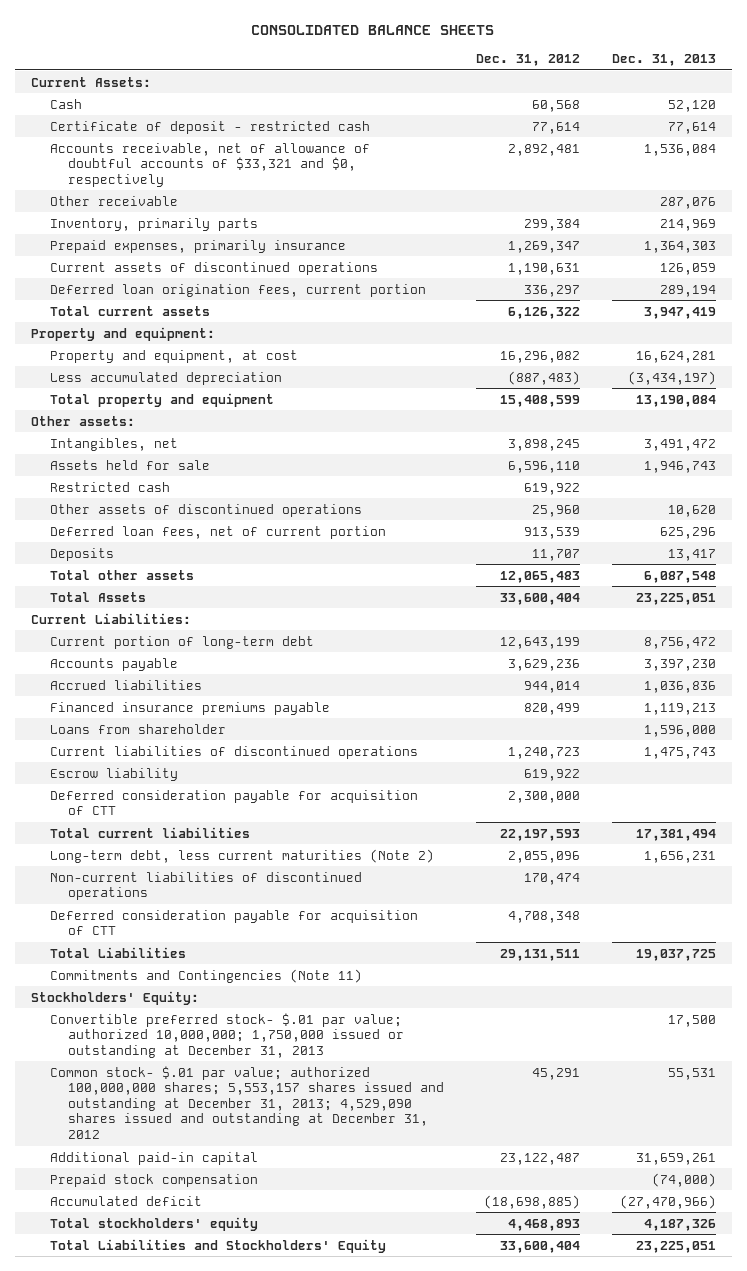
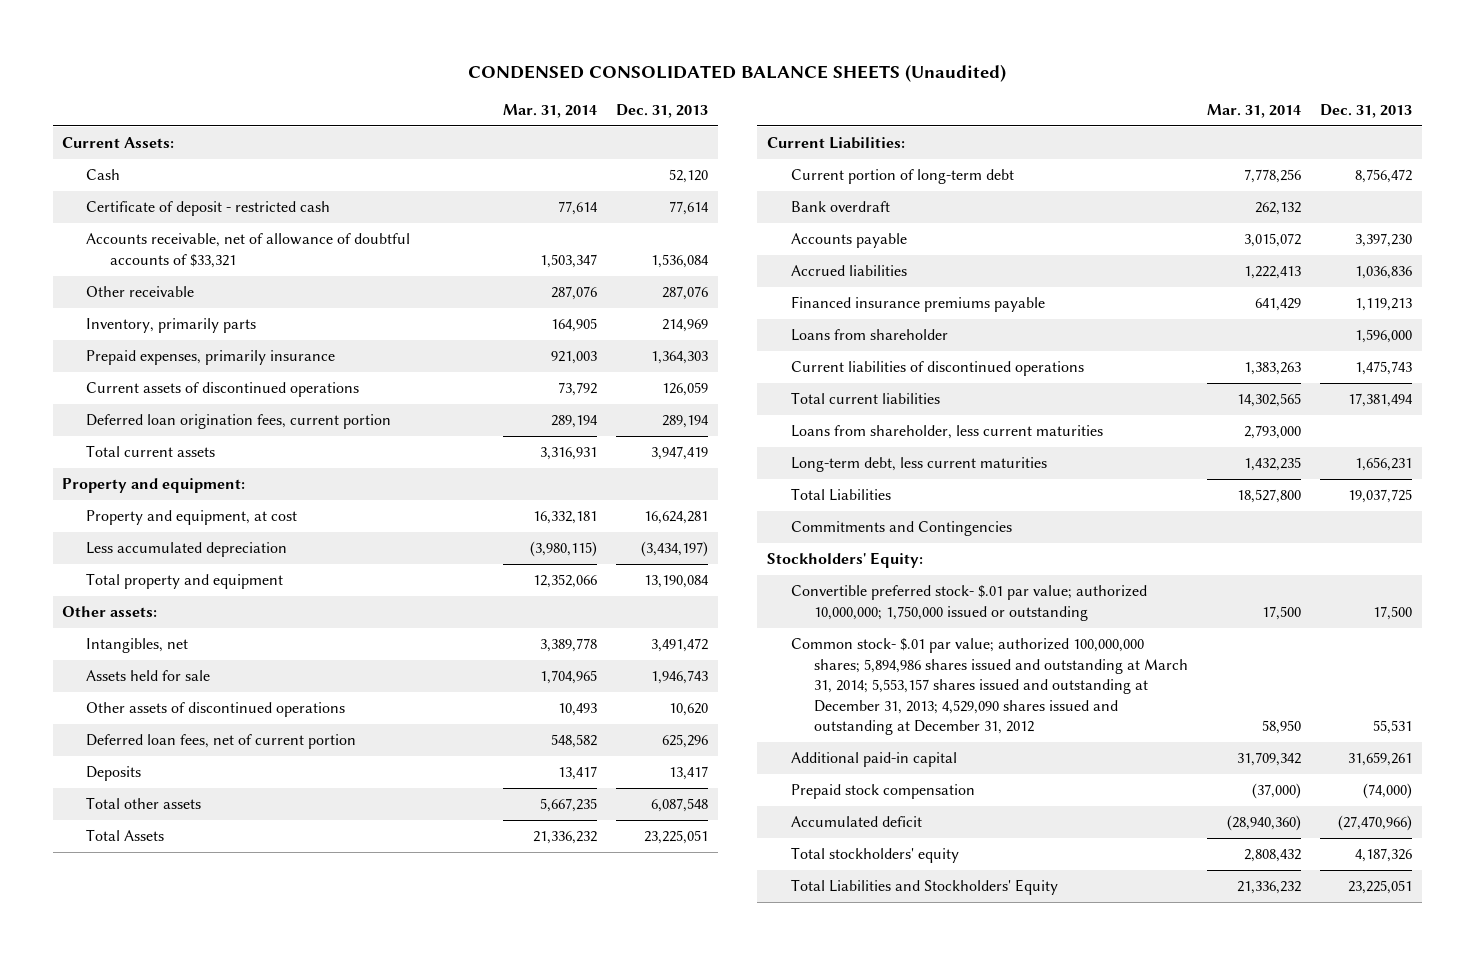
- CONSOLIDATED BALANCE SHEETS
+ CONDENSED CONSOLIDATED BALANCE SHEETS (Unaudited)
- | Dec. 31, 2012 | Dec. 31, 2013
+ | Mar. 31, 2014 | Dec. 31, 2013
- Accounts receivable, net of allowance of doubtful accounts of $33,321 and $0, respectively | 2,892,481 | 1,536,084
+ Accounts receivable, net of allowance of doubtful accounts of $33,321 | 1,503,347 | 1,536,084
- Restricted cash | 619,922 |
+ Bank overdraft | 262,132 |
- Escrow liability | 619,922 |
- Deferred consideration payable for acquisition of CTT | 2,300,000 |
- Long-term debt, less current maturities (Note 2) | 2,055,096 | 1,656,231
- Non-current liabilities of discontinued operations | 170,474 |
- Deferred consideration payable for acquisition of CTT | 4,708,348 |
+ Loans from shareholder, less current maturities | 2,793,000 |
+ Long-term debt, less current maturities | 1,432,235 | 1,656,231
- Commitments and Contingencies (Note 11)
+ Commitments and Contingencies
- Convertible preferred stock- $.01 par value; authorized 10,000,000; 1,750,000 issued or outstanding at December 31, 2013 | | 17,500
- Common stock- $.01 par value; authorized 100,000,000 shares; 5,553,157 shares issued and outstanding at December 31, 2013; 4,529,090 shares issued and outstanding at December 31, 2012 | 45,291 | 55,531
+ Convertible preferred stock- $.01 par value; authorized 10,000,000; 1,750,000 issued or outstanding | 17,500 | 17,500
+ Common stock- $.01 par value; authorized 100,000,000 shares; 5,894,986 shares issued and outstanding at March 31, 2014; 5,553,157 shares issued and outstanding at December 31, 2013; 4,529,090 shares issued and outstanding at December 31, 2012 | 58,950 | 55,531

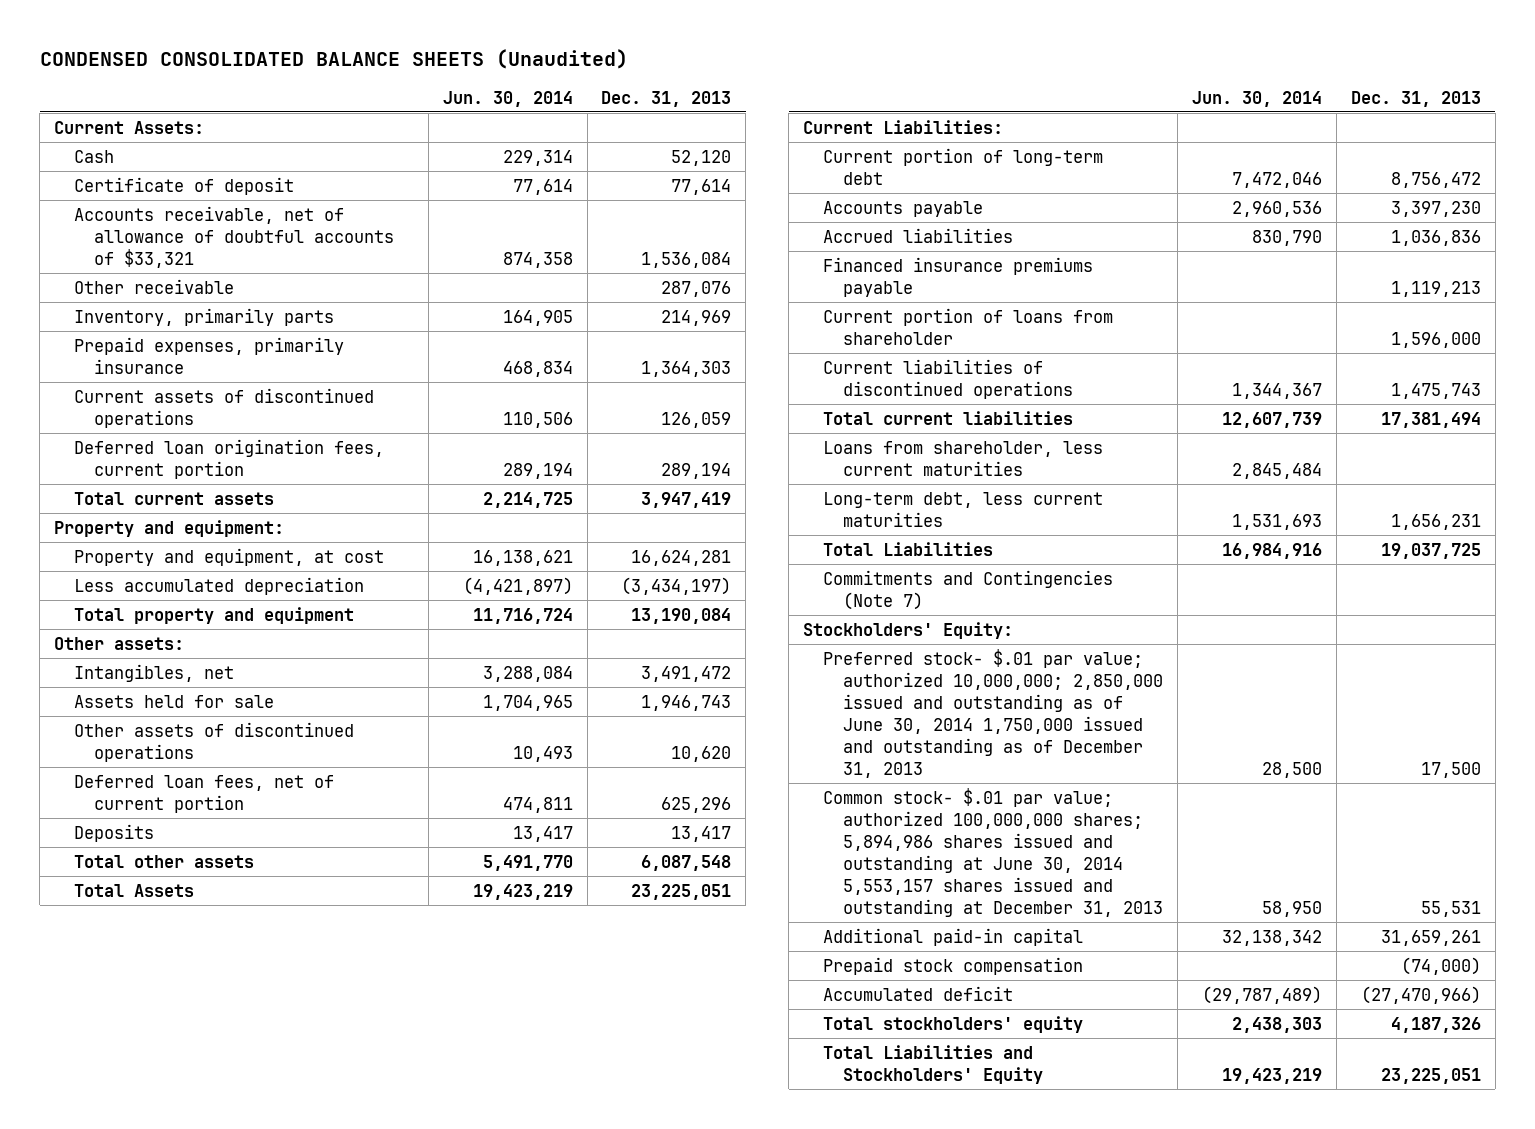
- | Mar. 31, 2014 | Dec. 31, 2013
+ | Jun. 30, 2014 | Dec. 31, 2013
- Certificate of deposit - restricted cash | 77,614 | 77,614
+ Certificate of deposit | 77,614 | 77,614
- Bank overdraft | 262,132 |
- Loans from shareholder | | 1,596,000
+ Current portion of loans from shareholder | | 1,596,000
- Commitments and Contingencies
+ Commitments and Contingencies (Note 7)
- Convertible preferred stock- $.01 par value; authorized 10,000,000; 1,750,000 issued or outstanding | 17,500 | 17,500
- Common stock- $.01 par value; authorized 100,000,000 shares; 5,894,986 shares issued and outstanding at March 31, 2014; 5,553,157 shares issued and outstanding at December 31, 2013; 4,529,090 shares issued and outstanding at December 31, 2012 | 58,950 | 55,531
+ Preferred stock- $.01 par value; authorized 10,000,000; 2,850,000 issued and outstanding as of June 30, 2014 1,750,000 issued and outstanding as of December 31, 2013 | 28,500 | 17,500
+ Common stock- $.01 par value; authorized 100,000,000 shares; 5,894,986 shares issued and outstanding at June 30, 2014 5,553,157 shares issued and outstanding at December 31, 2013 | 58,950 | 55,531

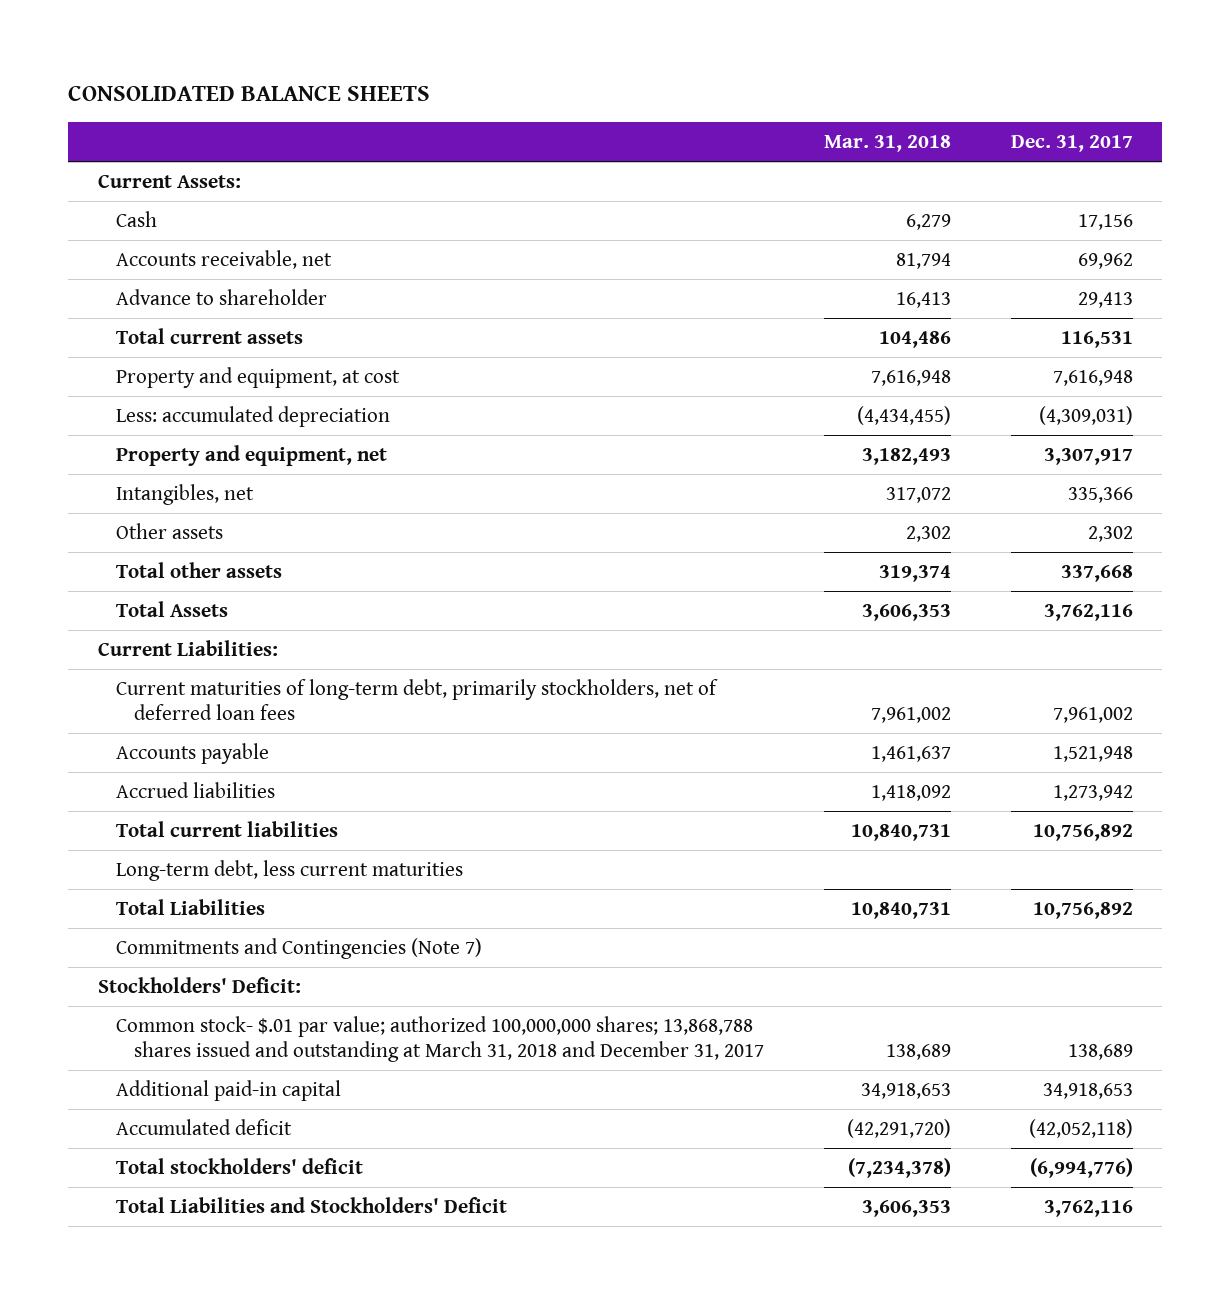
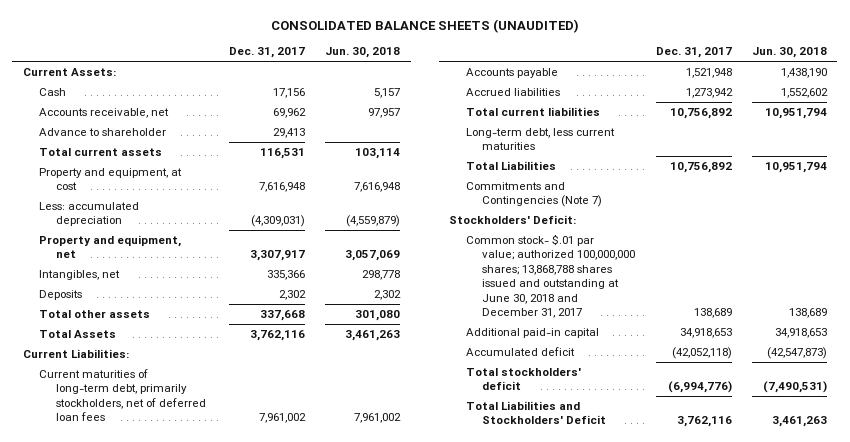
- CONSOLIDATED BALANCE SHEETS
+ CONSOLIDATED BALANCE SHEETS (UNAUDITED)
- | Mar. 31, 2018 | Dec. 31, 2017
+ | Dec. 31, 2017 | Jun. 30, 2018
- Other assets | 2,302 | 2,302
+ Deposits | 2,302 | 2,302
- Common stock- $.01 par value; authorized 100,000,000 shares; 13,868,788 shares issued and outstanding at March 31, 2018 and December 31, 2017 | 138,689 | 138,689
+ Common stock- $.01 par value; authorized 100,000,000 shares; 13,868,788 shares issued and outstanding at June 30, 2018 and December 31, 2017 | 138,689 | 138,689

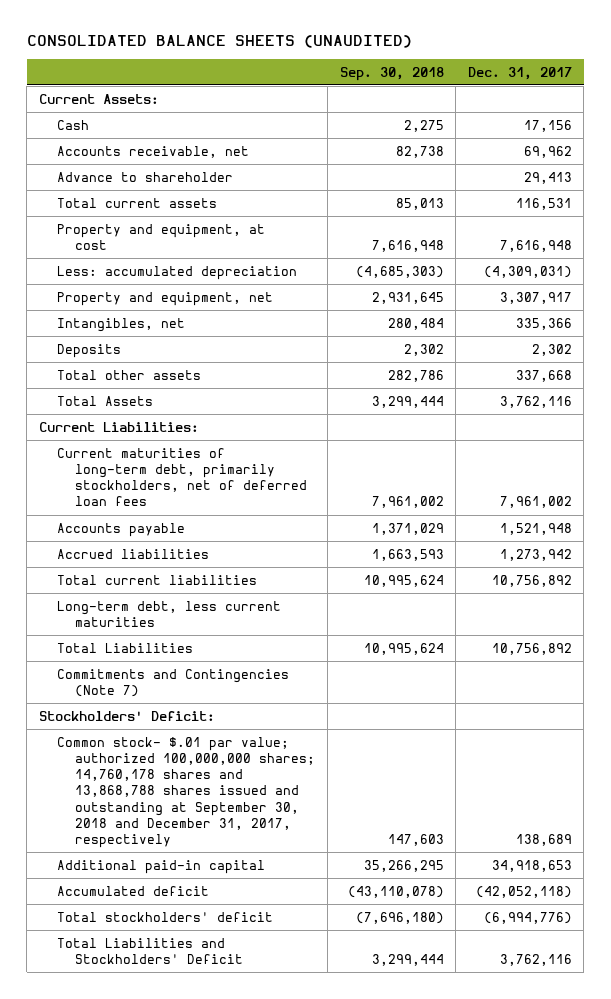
- | Dec. 31, 2017 | Jun. 30, 2018
+ | Sep. 30, 2018 | Dec. 31, 2017
- Common stock- $.01 par value; authorized 100,000,000 shares; 13,868,788 shares issued and outstanding at June 30, 2018 and December 31, 2017 | 138,689 | 138,689
+ Common stock- $.01 par value; authorized 100,000,000 shares; 14,760,178 shares and 13,868,788 shares issued and outstanding at September 30, 2018 and December 31, 2017, respectively | 147,603 | 138,689

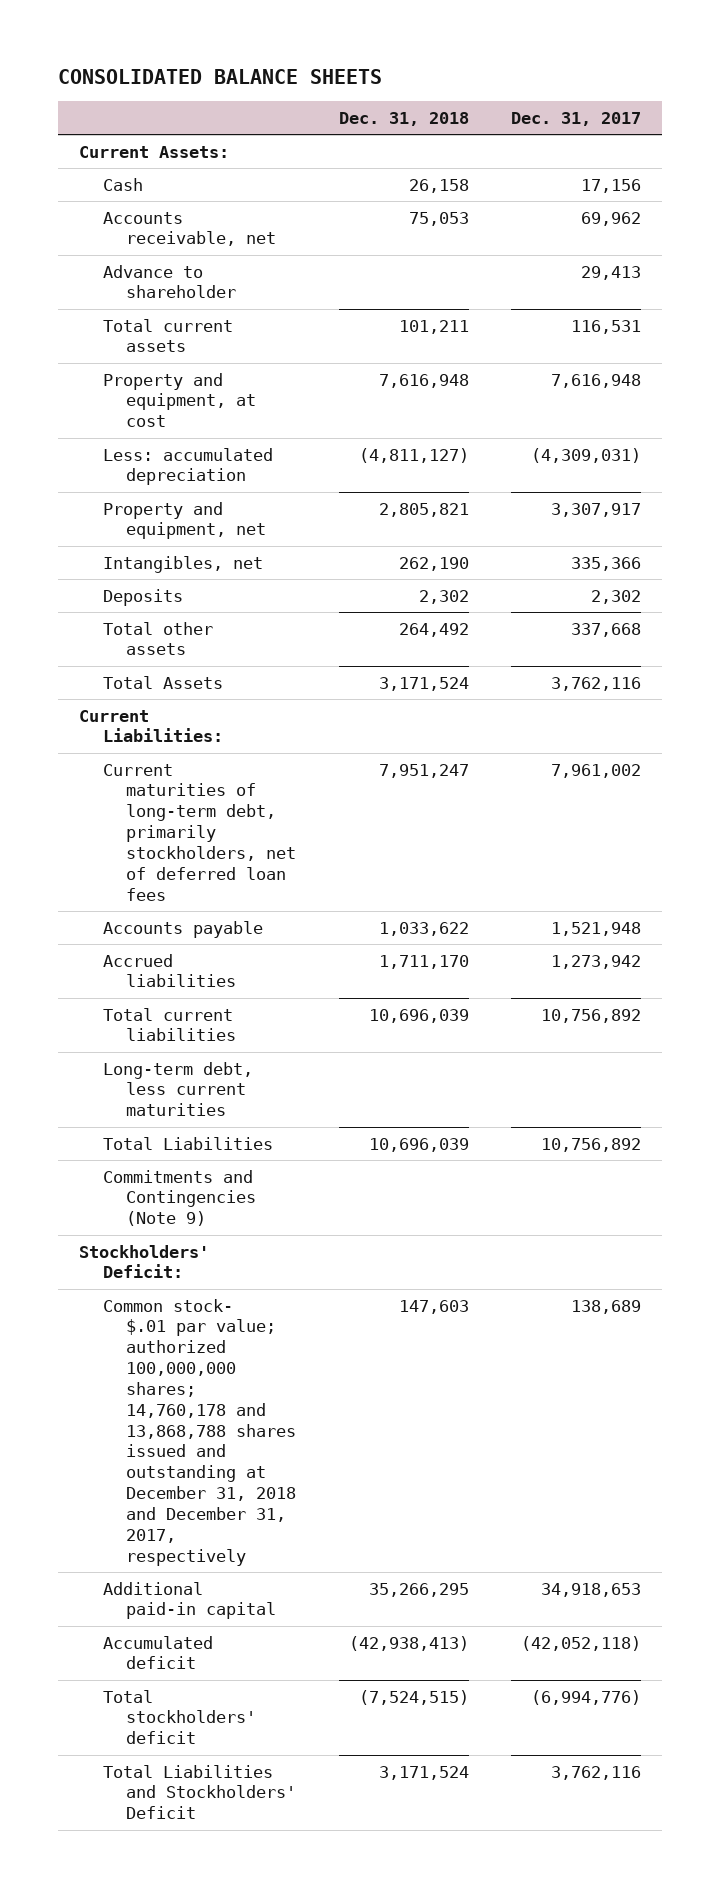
- CONSOLIDATED BALANCE SHEETS (UNAUDITED)
+ CONSOLIDATED BALANCE SHEETS
- | Sep. 30, 2018 | Dec. 31, 2017
+ | Dec. 31, 2018 | Dec. 31, 2017
- Commitments and Contingencies (Note 7)
+ Commitments and Contingencies (Note 9)
- Common stock- $.01 par value; authorized 100,000,000 shares; 14,760,178 shares and 13,868,788 shares issued and outstanding at September 30, 2018 and December 31, 2017, respectively | 147,603 | 138,689
+ Common stock- $.01 par value; authorized 100,000,000 shares; 14,760,178 and 13,868,788 shares issued and outstanding at December 31, 2018 and December 31, 2017, respectively | 147,603 | 138,689

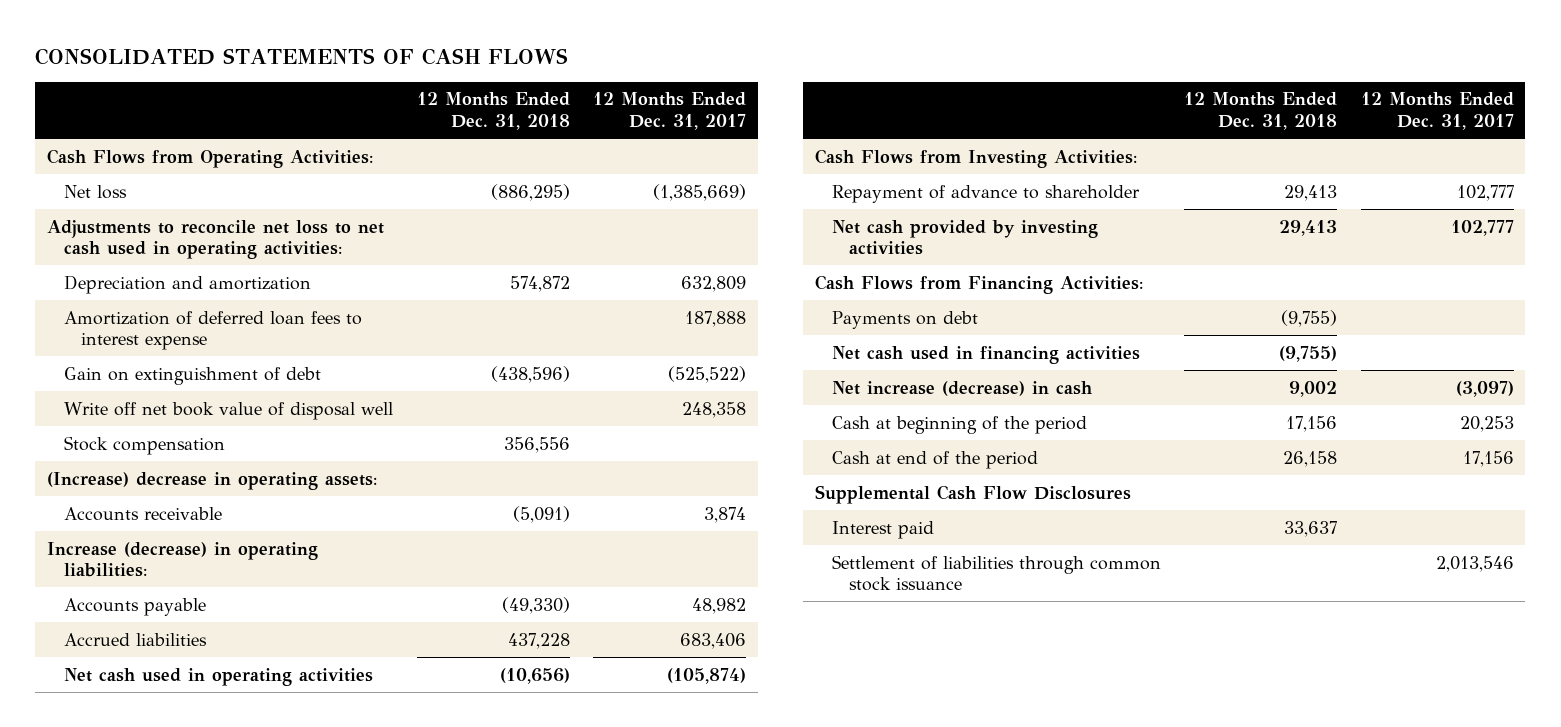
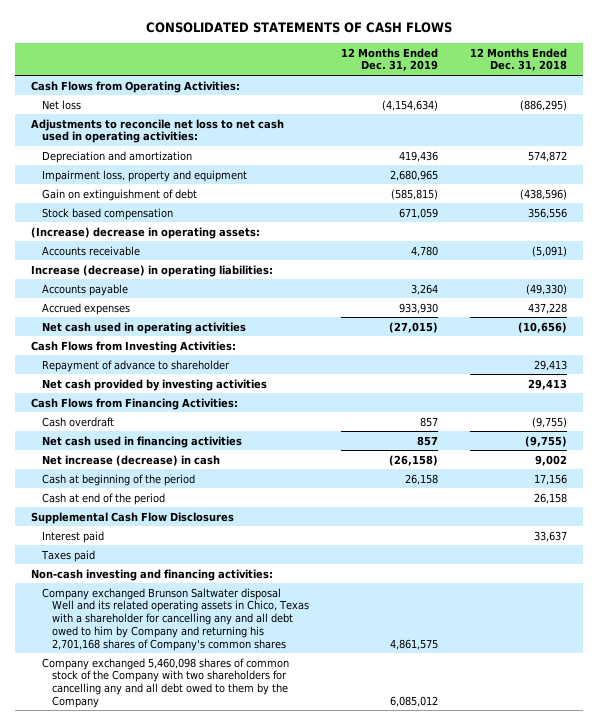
- | 12 Months Ended Dec. 31, 2018 | 12 Months Ended Dec. 31, 2017
+ | 12 Months Ended Dec. 31, 2019 | 12 Months Ended Dec. 31, 2018
- Amortization of deferred loan fees to interest expense | | 187,888
+ Impairment loss, property and equipment | 2,680,965 |
- Write off net book value of disposal well | | 248,358
- Stock compensation | 356,556 |
+ Stock based compensation | 671,059 | 356,556
- Accrued liabilities | 437,228 | 683,406
+ Accrued expenses | 933,930 | 437,228
- Payments on debt | (9,755) |
+ Cash overdraft | 857 | (9,755)
- Settlement of liabilities through common stock issuance | | 2,013,546
+ Taxes paid
+ Non-cash investing and financing activities:
+ Company exchanged Brunson Saltwater disposal Well and its related operating assets in Chico, Texas with a shareholder for cancelling any and all debt owed to him by Company and returning his 2,701,168 shares of Company's common shares | 4,861,575 |
+ Company exchanged 5,460,098 shares of common stock of the Company with two shareholders for cancelling any and all debt owed to them by the Company | 6,085,012 |

